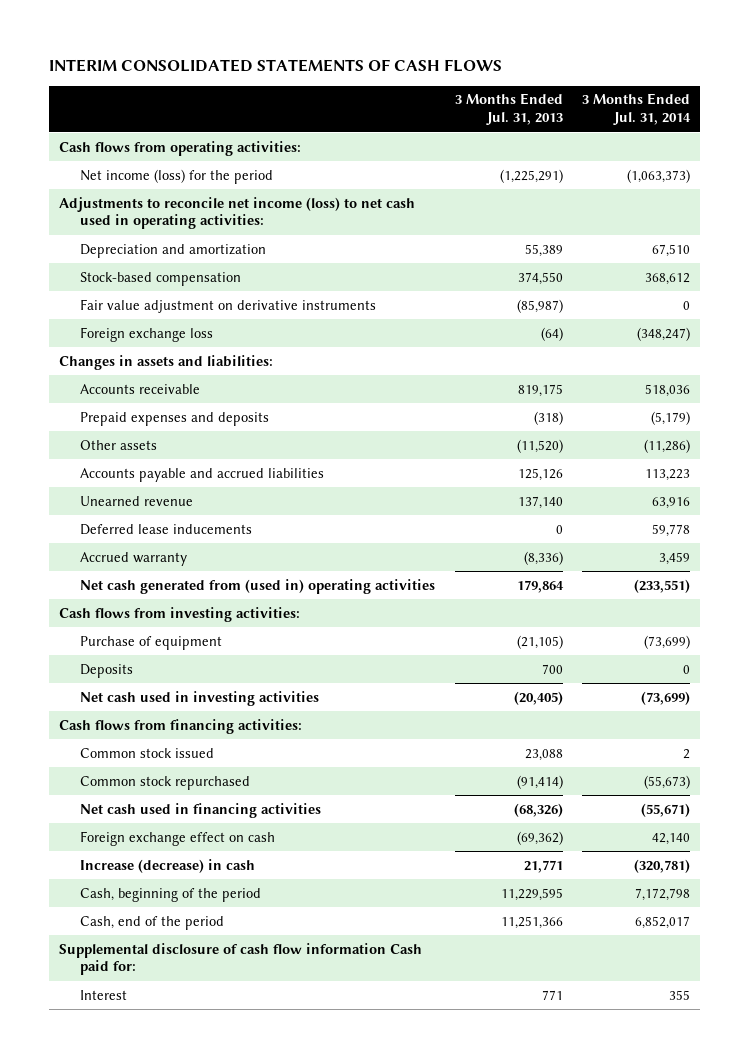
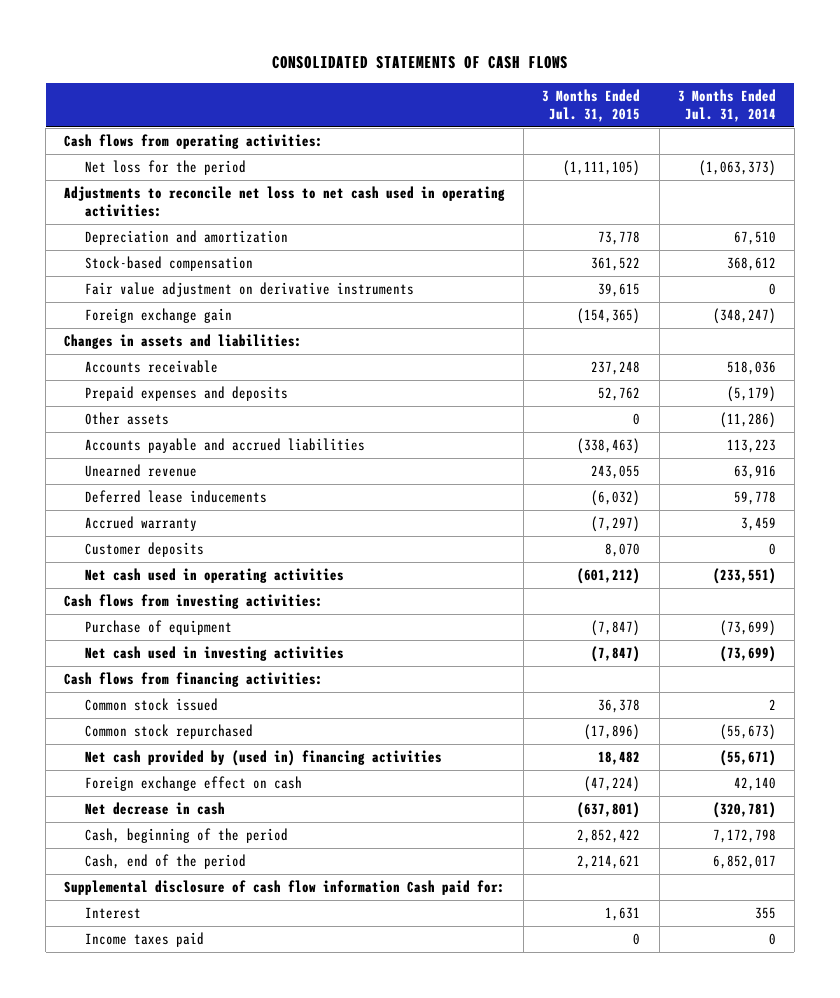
- INTERIM CONSOLIDATED STATEMENTS OF CASH FLOWS
+ CONSOLIDATED STATEMENTS OF CASH FLOWS
- | 3 Months Ended Jul. 31, 2013 | 3 Months Ended Jul. 31, 2014
+ | 3 Months Ended Jul. 31, 2015 | 3 Months Ended Jul. 31, 2014
- Net income (loss) for the period | (1,225,291) | (1,063,373)
- Adjustments to reconcile net income (loss) to net cash used in operating activities:
+ Net loss for the period | (1,111,105) | (1,063,373)
+ Adjustments to reconcile net loss to net cash used in operating activities:
- Foreign exchange loss | (64) | (348,247)
+ Foreign exchange gain | (154,365) | (348,247)
- Net cash generated from (used in) operating activities | 179,864 | (233,551)
+ Customer deposits | 8,070 | 0
+ Net cash used in operating activities | (601,212) | (233,551)
- Deposits | 700 | 0
- Net cash used in financing activities | (68,326) | (55,671)
+ Net cash provided by (used in) financing activities | 18,482 | (55,671)
- Increase (decrease) in cash | 21,771 | (320,781)
+ Net decrease in cash | (637,801) | (320,781)
+ Income taxes paid | 0 | 0

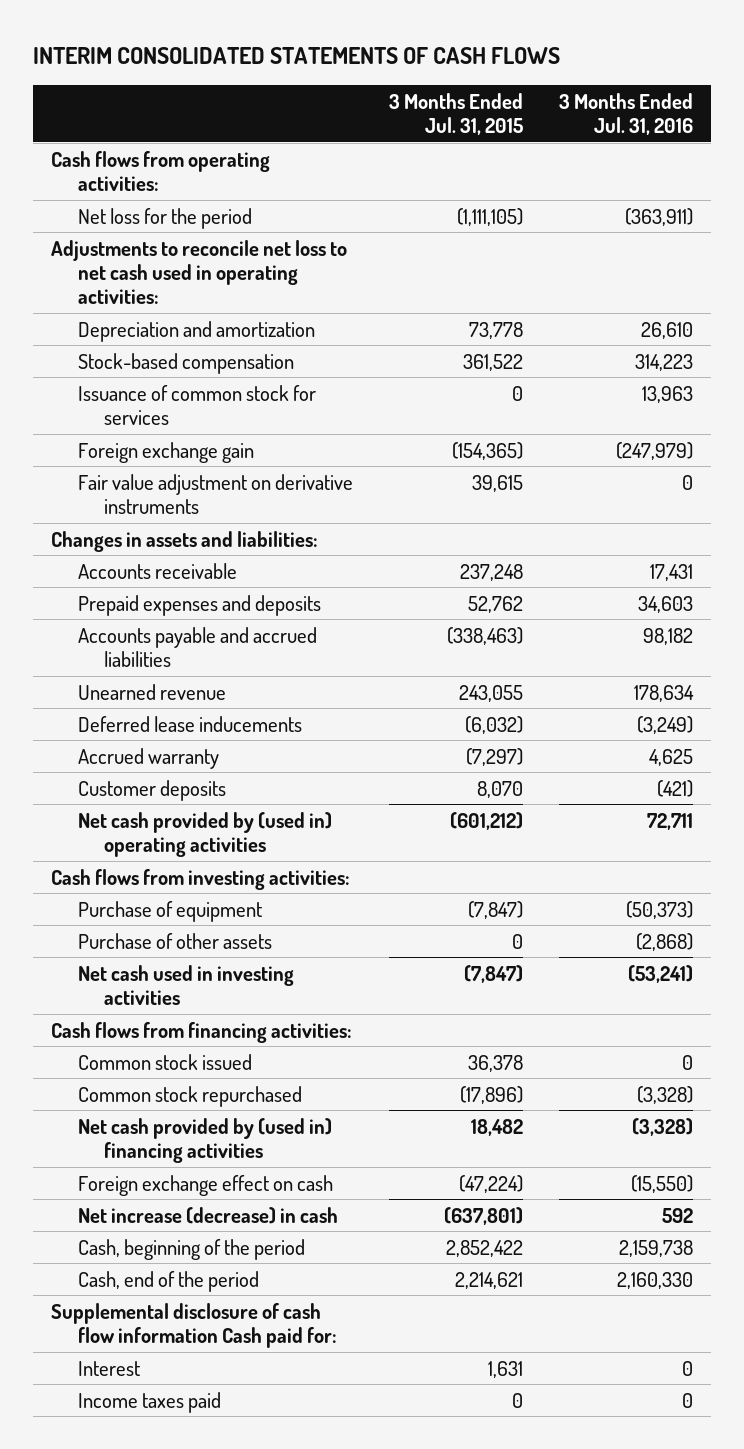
- CONSOLIDATED STATEMENTS OF CASH FLOWS
+ INTERIM CONSOLIDATED STATEMENTS OF CASH FLOWS
- | 3 Months Ended Jul. 31, 2015 | 3 Months Ended Jul. 31, 2014
+ | 3 Months Ended Jul. 31, 2015 | 3 Months Ended Jul. 31, 2016
+ Issuance of common stock for services | 0 | 13,963
moved down: Fair value adjustment on derivative instruments | 39,615 | 0
- Other assets | 0 | (11,286)
- Net cash used in operating activities | (601,212) | (233,551)
+ Net cash provided by (used in) operating activities | (601,212) | 72,711
+ Purchase of other assets | 0 | (2,868)
- Net decrease in cash | (637,801) | (320,781)
+ Net increase (decrease) in cash | (637,801) | 592

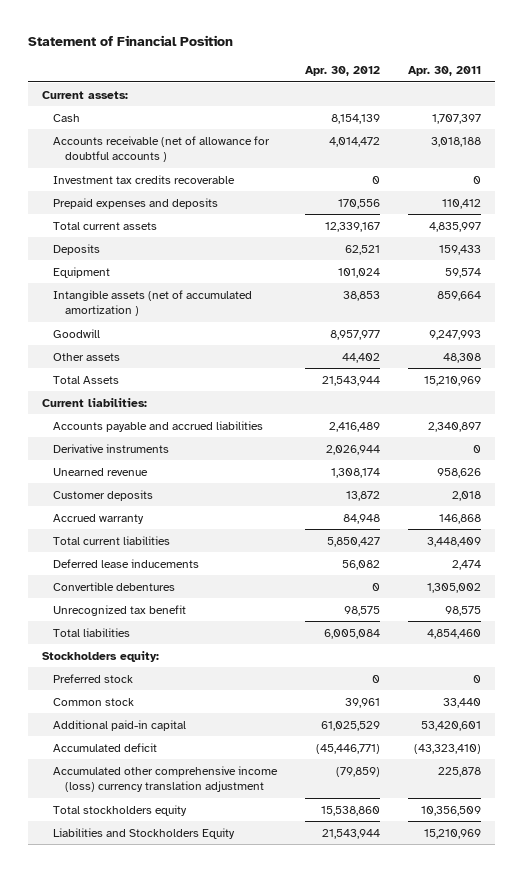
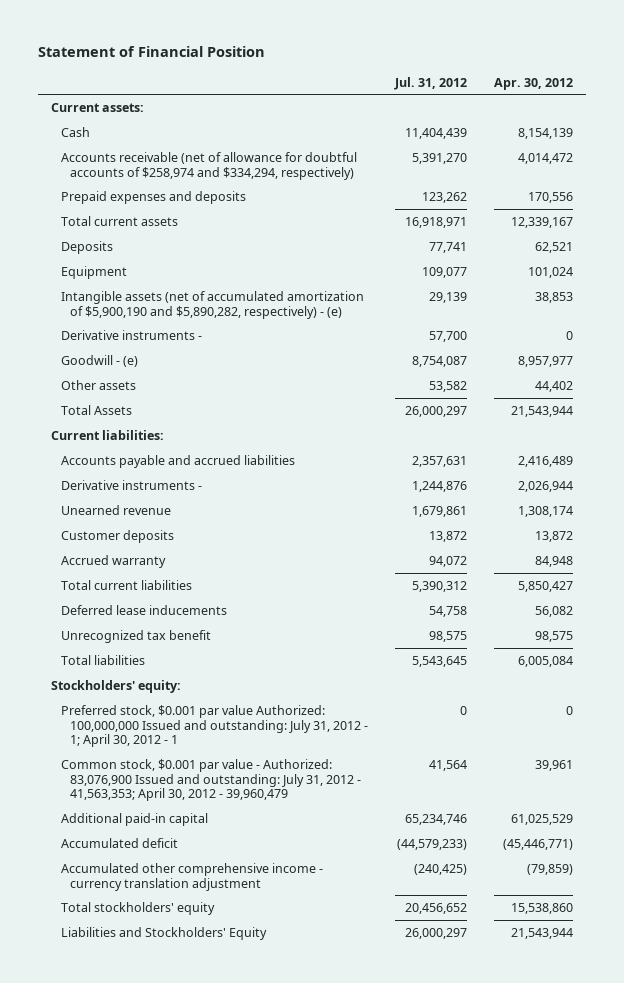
- | Apr. 30, 2012 | Apr. 30, 2011
+ | Jul. 31, 2012 | Apr. 30, 2012
- Accounts receivable (net of allowance for doubtful accounts ) | 4,014,472 | 3,018,188
- Investment tax credits recoverable | 0 | 0
+ Accounts receivable (net of allowance for doubtful accounts of $258,974 and $334,294, respectively) | 5,391,270 | 4,014,472
- Intangible assets (net of accumulated amortization ) | 38,853 | 859,664
- Goodwill | 8,957,977 | 9,247,993
+ Intangible assets (net of accumulated amortization of $5,900,190 and $5,890,282, respectively) - (e) | 29,139 | 38,853
+ Derivative instruments - | 57,700 | 0
+ Goodwill - (e) | 8,754,087 | 8,957,977
- Derivative instruments | 2,026,944 | 0
+ Derivative instruments - | 1,244,876 | 2,026,944
- Convertible debentures | 0 | 1,305,002
- Stockholders equity:
- Preferred stock | 0 | 0
- Common stock | 39,961 | 33,440
+ Stockholders' equity:
+ Preferred stock, $0.001 par value Authorized: 100,000,000 Issued and outstanding: July 31, 2012 - 1; April 30, 2012 - 1 | 0 | 0
+ Common stock, $0.001 par value - Authorized: 83,076,900 Issued and outstanding: July 31, 2012 - 41,563,353; April 30, 2012 - 39,960,479 | 41,564 | 39,961
- Accumulated other comprehensive income (loss) currency translation adjustment | (79,859) | 225,878
- Total stockholders equity | 15,538,860 | 10,356,509
- Liabilities and Stockholders Equity | 21,543,944 | 15,210,969
+ Accumulated other comprehensive income - currency translation adjustment | (240,425) | (79,859)
+ Total stockholders' equity | 20,456,652 | 15,538,860
+ Liabilities and Stockholders' Equity | 26,000,297 | 21,543,944

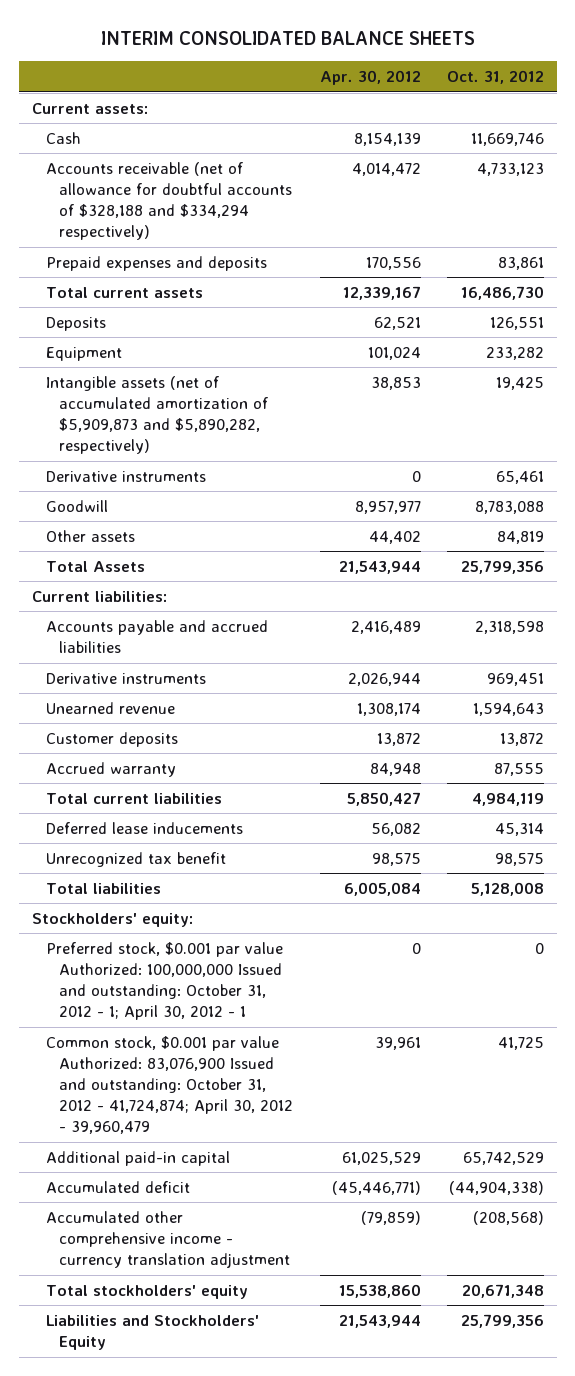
- Statement of Financial Position
+ INTERIM CONSOLIDATED BALANCE SHEETS
- | Jul. 31, 2012 | Apr. 30, 2012
+ | Apr. 30, 2012 | Oct. 31, 2012
- Accounts receivable (net of allowance for doubtful accounts of $258,974 and $334,294, respectively) | 5,391,270 | 4,014,472
+ Accounts receivable (net of allowance for doubtful accounts of $328,188 and $334,294 respectively) | 4,014,472 | 4,733,123
- Intangible assets (net of accumulated amortization of $5,900,190 and $5,890,282, respectively) - (e) | 29,139 | 38,853
- Derivative instruments - | 57,700 | 0
- Goodwill - (e) | 8,754,087 | 8,957,977
+ Intangible assets (net of accumulated amortization of $5,909,873 and $5,890,282, respectively) | 38,853 | 19,425
+ Derivative instruments | 0 | 65,461
+ Goodwill | 8,957,977 | 8,783,088
- Derivative instruments - | 1,244,876 | 2,026,944
+ Derivative instruments | 2,026,944 | 969,451
- Preferred stock, $0.001 par value Authorized: 100,000,000 Issued and outstanding: July 31, 2012 - 1; April 30, 2012 - 1 | 0 | 0
- Common stock, $0.001 par value - Authorized: 83,076,900 Issued and outstanding: July 31, 2012 - 41,563,353; April 30, 2012 - 39,960,479 | 41,564 | 39,961
+ Preferred stock, $0.001 par value Authorized: 100,000,000 Issued and outstanding: October 31, 2012 - 1; April 30, 2012 - 1 | 0 | 0
+ Common stock, $0.001 par value Authorized: 83,076,900 Issued and outstanding: October 31, 2012 - 41,724,874; April 30, 2012 - 39,960,479 | 39,961 | 41,725

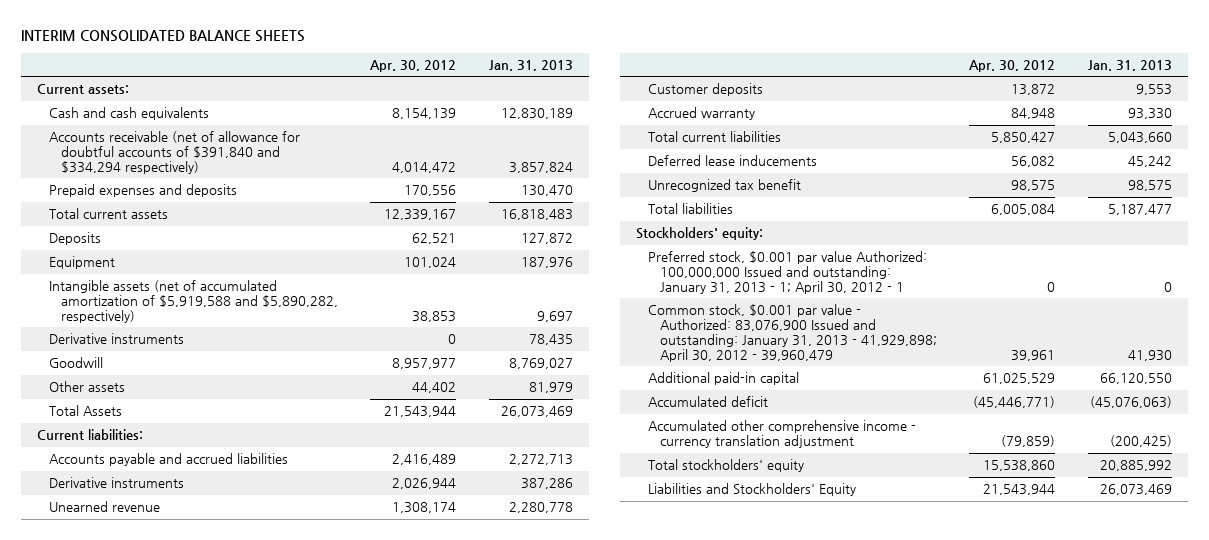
- | Apr. 30, 2012 | Oct. 31, 2012
+ | Apr. 30, 2012 | Jan. 31, 2013
- Cash | 8,154,139 | 11,669,746
- Accounts receivable (net of allowance for doubtful accounts of $328,188 and $334,294 respectively) | 4,014,472 | 4,733,123
+ Cash and cash equivalents | 8,154,139 | 12,830,189
+ Accounts receivable (net of allowance for doubtful accounts of $391,840 and $334,294 respectively) | 4,014,472 | 3,857,824
- Intangible assets (net of accumulated amortization of $5,909,873 and $5,890,282, respectively) | 38,853 | 19,425
+ Intangible assets (net of accumulated amortization of $5,919,588 and $5,890,282, respectively) | 38,853 | 9,697
- Preferred stock, $0.001 par value Authorized: 100,000,000 Issued and outstanding: October 31, 2012 - 1; April 30, 2012 - 1 | 0 | 0
- Common stock, $0.001 par value Authorized: 83,076,900 Issued and outstanding: October 31, 2012 - 41,724,874; April 30, 2012 - 39,960,479 | 39,961 | 41,725
+ Preferred stock, $0.001 par value Authorized: 100,000,000 Issued and outstanding: January 31, 2013 - 1; April 30, 2012 - 1 | 0 | 0
+ Common stock, $0.001 par value - Authorized: 83,076,900 Issued and outstanding: January 31, 2013 - 41,929,898; April 30, 2012 - 39,960,479 | 39,961 | 41,930

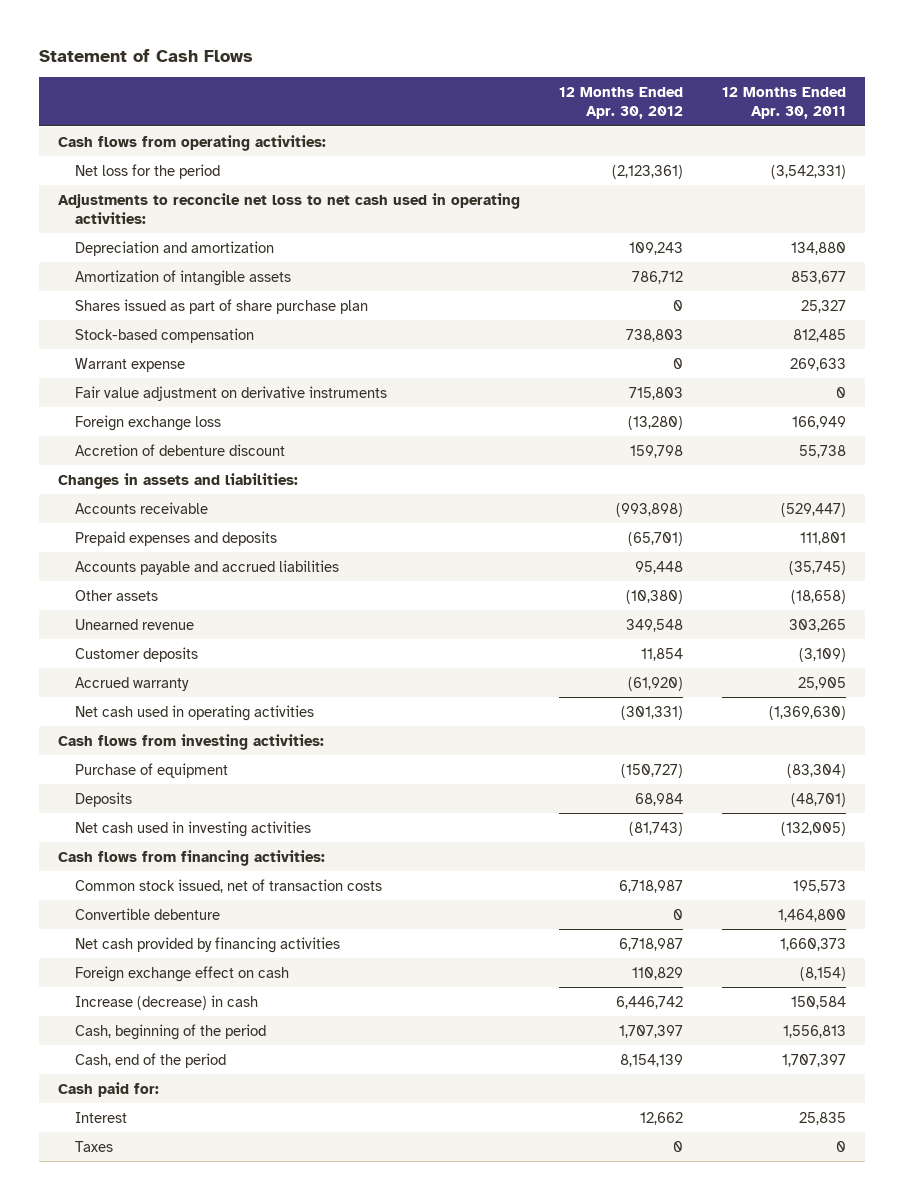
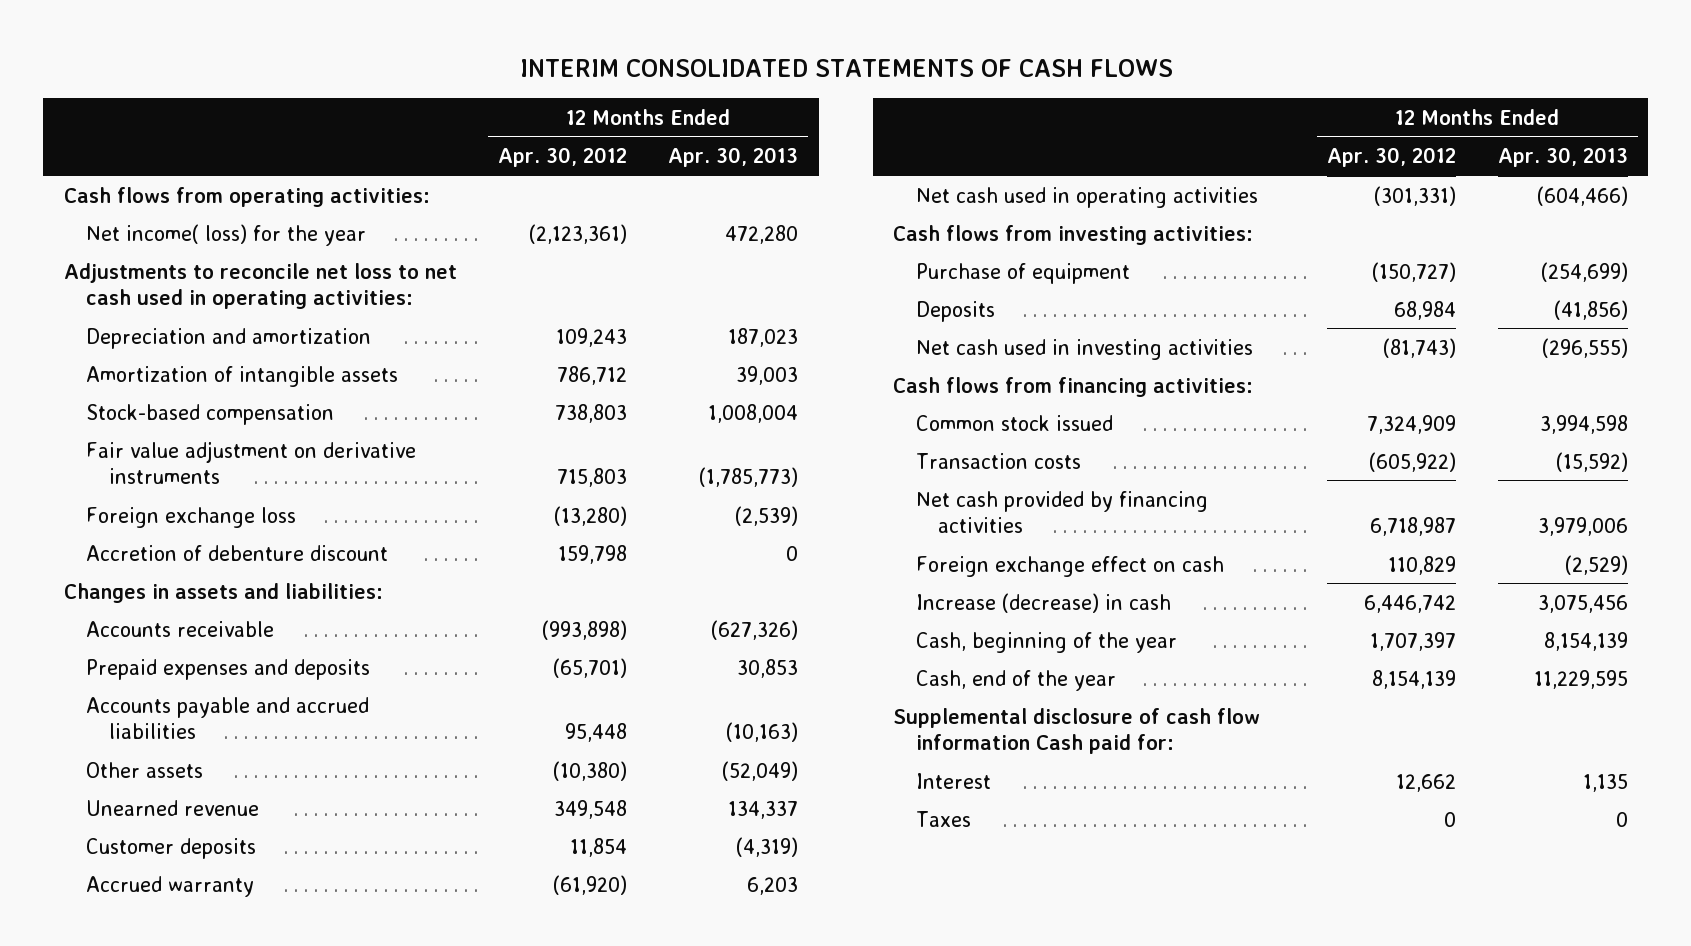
- Statement of Cash Flows
+ INTERIM CONSOLIDATED STATEMENTS OF CASH FLOWS
- | 12 Months Ended Apr. 30, 2012 | 12 Months Ended Apr. 30, 2011
+ | 12 Months Ended Apr. 30, 2012 | 12 Months Ended Apr. 30, 2013
- Net loss for the period | (2,123,361) | (3,542,331)
+ Net income( loss) for the year | (2,123,361) | 472,280
- Shares issued as part of share purchase plan | 0 | 25,327
- Warrant expense | 0 | 269,633
- Common stock issued, net of transaction costs | 6,718,987 | 195,573
- Convertible debenture | 0 | 1,464,800
+ Common stock issued | 7,324,909 | 3,994,598
+ Transaction costs | (605,922) | (15,592)
- Cash, beginning of the period | 1,707,397 | 1,556,813
- Cash, end of the period | 8,154,139 | 1,707,397
- Cash paid for:
+ Cash, beginning of the year | 1,707,397 | 8,154,139
+ Cash, end of the year | 8,154,139 | 11,229,595
+ Supplemental disclosure of cash flow information Cash paid for:

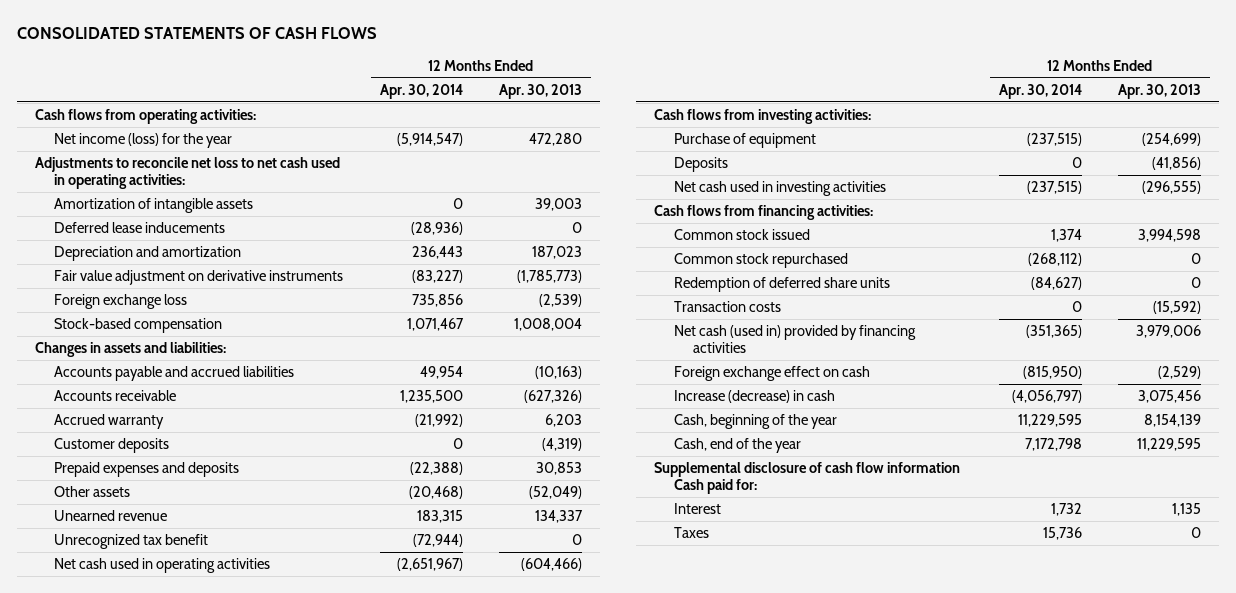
- INTERIM CONSOLIDATED STATEMENTS OF CASH FLOWS
+ CONSOLIDATED STATEMENTS OF CASH FLOWS
- | 12 Months Ended Apr. 30, 2012 | 12 Months Ended Apr. 30, 2013
+ | 12 Months Ended Apr. 30, 2014 | 12 Months Ended Apr. 30, 2013
- Net income( loss) for the year | (2,123,361) | 472,280
+ Net income (loss) for the year | (5,914,547) | 472,280
+ Deferred lease inducements | (28,936) | 0
moved down: Depreciation and amortization | 236,443 | 187,023
- Accretion of debenture discount | 159,798 | 0
moved down: Stock-based compensation | 1,071,467 | 1,008,004
moved up: Accounts payable and accrued liabilities | 49,954 | (10,163)
moved up: Accrued warranty | (21,992) | 6,203
moved up: Customer deposits | 0 | (4,319)
+ Unrecognized tax benefit | (72,944) | 0
+ Common stock repurchased | (268,112) | 0
+ Redemption of deferred share units | (84,627) | 0
- Net cash provided by financing activities | 6,718,987 | 3,979,006
+ Net cash (used in) provided by financing activities | (351,365) | 3,979,006

